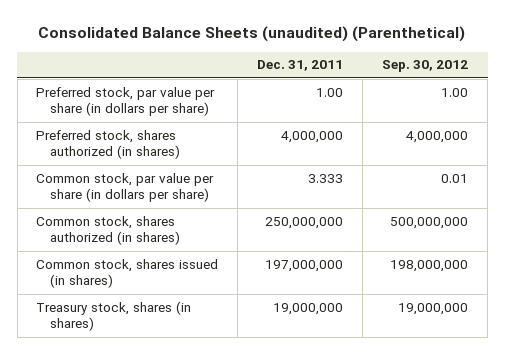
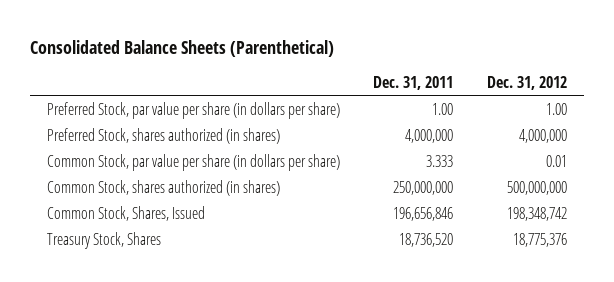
- Consolidated Balance Sheets (unaudited) (Parenthetical)
+ Consolidated Balance Sheets (Parenthetical)
- | Dec. 31, 2011 | Sep. 30, 2012
+ | Dec. 31, 2011 | Dec. 31, 2012
- Preferred stock, par value per share (in dollars per share) | 1.00 | 1.00
- Preferred stock, shares authorized (in shares) | 4,000,000 | 4,000,000
- Common stock, par value per share (in dollars per share) | 3.333 | 0.01
- Common stock, shares authorized (in shares) | 250,000,000 | 500,000,000
- Common stock, shares issued (in shares) | 197,000,000 | 198,000,000
- Treasury stock, shares (in shares) | 19,000,000 | 19,000,000
+ Preferred Stock, par value per share (in dollars per share) | 1.00 | 1.00
+ Preferred Stock, shares authorized (in shares) | 4,000,000 | 4,000,000
+ Common Stock, par value per share (in dollars per share) | 3.333 | 0.01
+ Common Stock, shares authorized (in shares) | 250,000,000 | 500,000,000
+ Common Stock, Shares, Issued | 196,656,846 | 198,348,742
+ Treasury Stock, Shares | 18,736,520 | 18,775,376

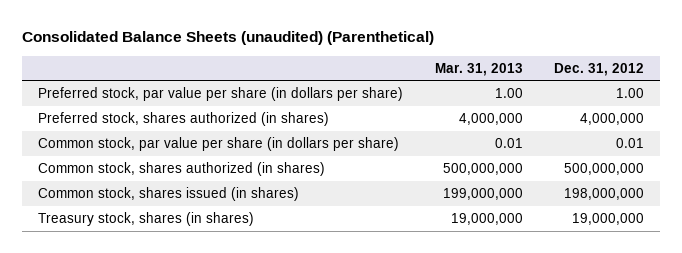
- Consolidated Balance Sheets (Parenthetical)
+ Consolidated Balance Sheets (unaudited) (Parenthetical)
- | Dec. 31, 2011 | Dec. 31, 2012
+ | Mar. 31, 2013 | Dec. 31, 2012
- Preferred Stock, par value per share (in dollars per share) | 1.00 | 1.00
- Preferred Stock, shares authorized (in shares) | 4,000,000 | 4,000,000
- Common Stock, par value per share (in dollars per share) | 3.333 | 0.01
- Common Stock, shares authorized (in shares) | 250,000,000 | 500,000,000
- Common Stock, Shares, Issued | 196,656,846 | 198,348,742
- Treasury Stock, Shares | 18,736,520 | 18,775,376
+ Preferred stock, par value per share (in dollars per share) | 1.00 | 1.00
+ Preferred stock, shares authorized (in shares) | 4,000,000 | 4,000,000
+ Common stock, par value per share (in dollars per share) | 0.01 | 0.01
+ Common stock, shares authorized (in shares) | 500,000,000 | 500,000,000
+ Common stock, shares issued (in shares) | 199,000,000 | 198,000,000
+ Treasury stock, shares (in shares) | 19,000,000 | 19,000,000

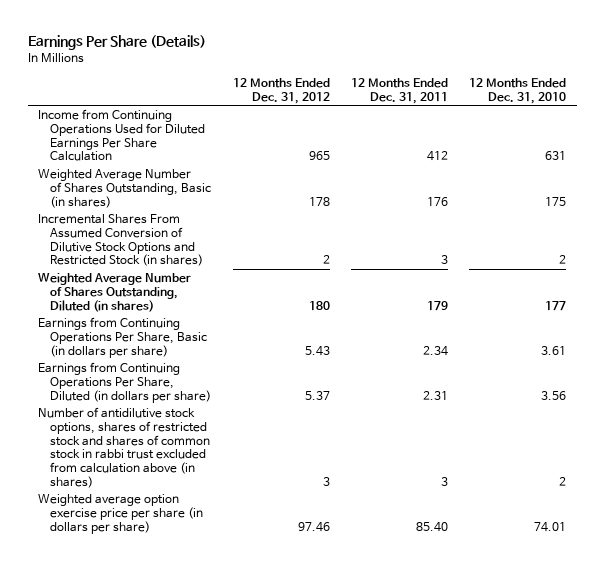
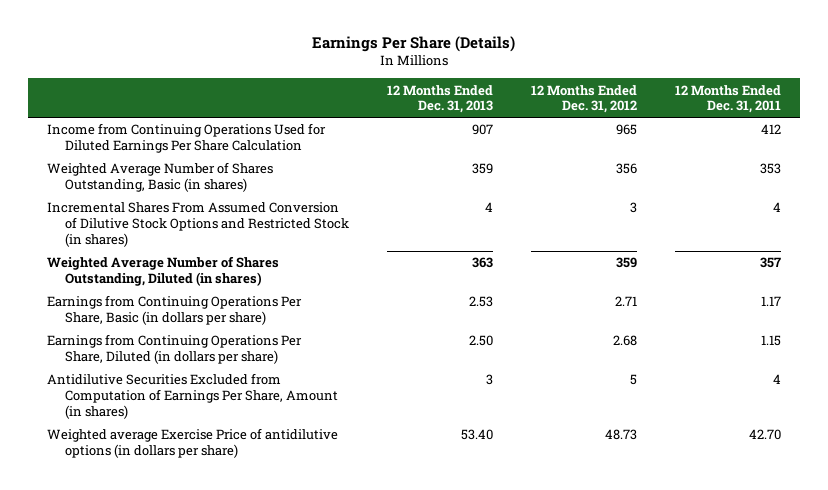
- | 12 Months Ended Dec. 31, 2012 | 12 Months Ended Dec. 31, 2011 | 12 Months Ended Dec. 31, 2010
+ | 12 Months Ended Dec. 31, 2013 | 12 Months Ended Dec. 31, 2012 | 12 Months Ended Dec. 31, 2011
- Weighted Average Number of Shares Outstanding, Basic (in shares) | 178 | 176 | 175
- Incremental Shares From Assumed Conversion of Dilutive Stock Options and Restricted Stock (in shares) | 2 | 3 | 2
- Weighted Average Number of Shares Outstanding, Diluted (in shares) | 180 | 179 | 177
- Earnings from Continuing Operations Per Share, Basic (in dollars per share) | 5.43 | 2.34 | 3.61
- Earnings from Continuing Operations Per Share, Diluted (in dollars per share) | 5.37 | 2.31 | 3.56
- Number of antidilutive stock options, shares of restricted stock and shares of common stock in rabbi trust excluded from calculation above (in shares) | 3 | 3 | 2
- Weighted average option exercise price per share (in dollars per share) | 97.46 | 85.40 | 74.01
+ Weighted Average Number of Shares Outstanding, Basic (in shares) | 359 | 356 | 353
+ Incremental Shares From Assumed Conversion of Dilutive Stock Options and Restricted Stock (in shares) | 4 | 3 | 4
+ Weighted Average Number of Shares Outstanding, Diluted (in shares) | 363 | 359 | 357
+ Earnings from Continuing Operations Per Share, Basic (in dollars per share) | 2.53 | 2.71 | 1.17
+ Earnings from Continuing Operations Per Share, Diluted (in dollars per share) | 2.50 | 2.68 | 1.15
+ Antidilutive Securities Excluded from Computation of Earnings Per Share, Amount (in shares) | 3 | 5 | 4
+ Weighted average Exercise Price of antidilutive options (in dollars per share) | 53.40 | 48.73 | 42.70

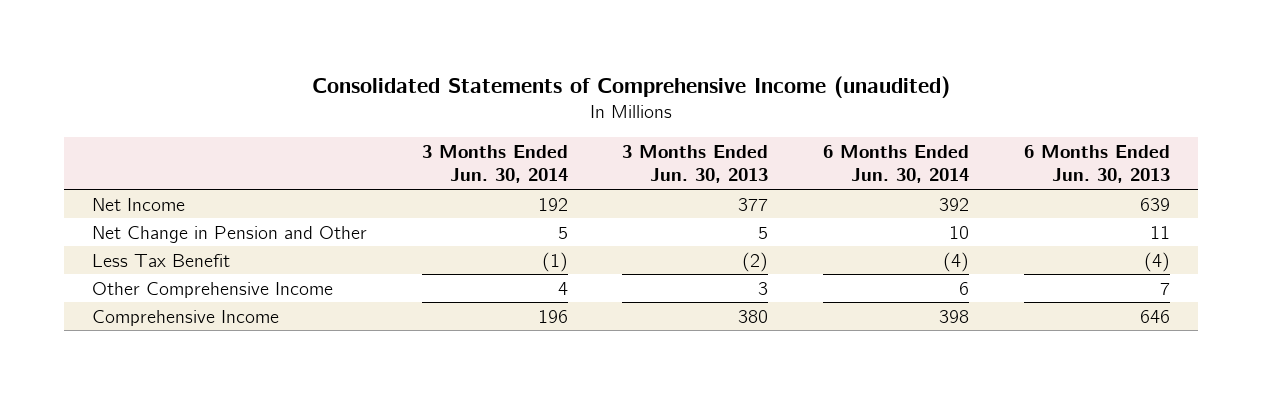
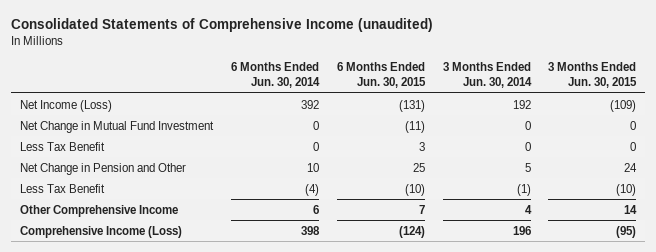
- | 3 Months Ended Jun. 30, 2014 | 3 Months Ended Jun. 30, 2013 | 6 Months Ended Jun. 30, 2014 | 6 Months Ended Jun. 30, 2013
+ | 6 Months Ended Jun. 30, 2014 | 6 Months Ended Jun. 30, 2015 | 3 Months Ended Jun. 30, 2014 | 3 Months Ended Jun. 30, 2015
- Net Income | 192 | 377 | 392 | 639
+ Net Income (Loss) | 392 | (131) | 192 | (109)
+ Net Change in Mutual Fund Investment | 0 | (11) | 0 | 0
+ Less Tax Benefit | 0 | 3 | 0 | 0
- Comprehensive Income | 196 | 380 | 398 | 646
+ Comprehensive Income (Loss) | 398 | (124) | 196 | (95)

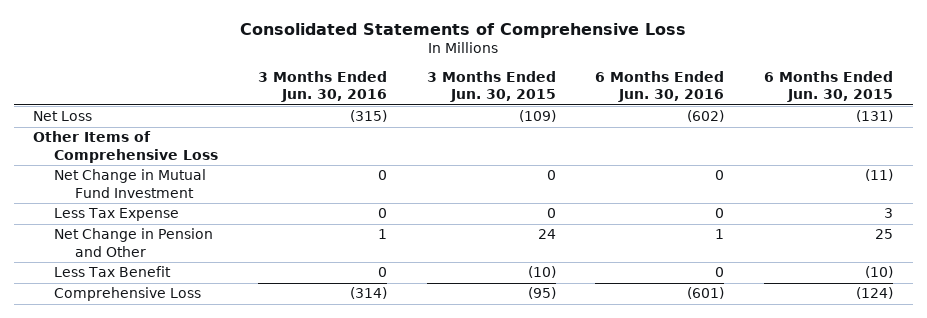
- Consolidated Statements of Comprehensive Income (unaudited)
+ Consolidated Statements of Comprehensive Loss
- | 6 Months Ended Jun. 30, 2014 | 6 Months Ended Jun. 30, 2015 | 3 Months Ended Jun. 30, 2014 | 3 Months Ended Jun. 30, 2015
+ | 3 Months Ended Jun. 30, 2016 | 3 Months Ended Jun. 30, 2015 | 6 Months Ended Jun. 30, 2016 | 6 Months Ended Jun. 30, 2015
- Net Income (Loss) | 392 | (131) | 192 | (109)
+ Net Loss | (315) | (109) | (602) | (131)
+ Other Items of Comprehensive Loss
- Less Tax Benefit | 0 | 3 | 0 | 0
+ Less Tax Expense | 0 | 0 | 0 | 3
- Other Comprehensive Income | 6 | 7 | 4 | 14
- Comprehensive Income (Loss) | 398 | (124) | 196 | (95)
+ Comprehensive Loss | (314) | (95) | (601) | (124)

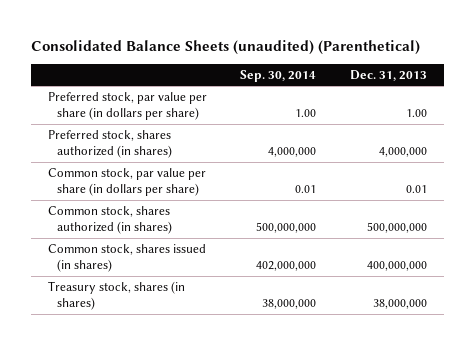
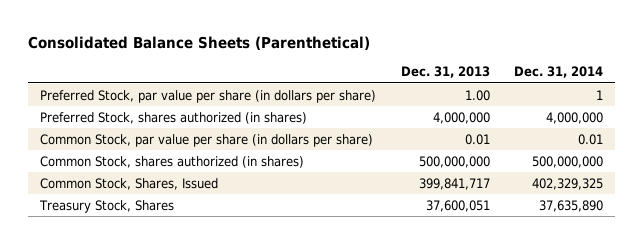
- Consolidated Balance Sheets (unaudited) (Parenthetical)
+ Consolidated Balance Sheets (Parenthetical)
- | Sep. 30, 2014 | Dec. 31, 2013
+ | Dec. 31, 2013 | Dec. 31, 2014
- Preferred stock, par value per share (in dollars per share) | 1.00 | 1.00
- Preferred stock, shares authorized (in shares) | 4,000,000 | 4,000,000
- Common stock, par value per share (in dollars per share) | 0.01 | 0.01
- Common stock, shares authorized (in shares) | 500,000,000 | 500,000,000
- Common stock, shares issued (in shares) | 402,000,000 | 400,000,000
- Treasury stock, shares (in shares) | 38,000,000 | 38,000,000
+ Preferred Stock, par value per share (in dollars per share) | 1.00 | 1
+ Preferred Stock, shares authorized (in shares) | 4,000,000 | 4,000,000
+ Common Stock, par value per share (in dollars per share) | 0.01 | 0.01
+ Common Stock, shares authorized (in shares) | 500,000,000 | 500,000,000
+ Common Stock, Shares, Issued | 399,841,717 | 402,329,325
+ Treasury Stock, Shares | 37,600,051 | 37,635,890

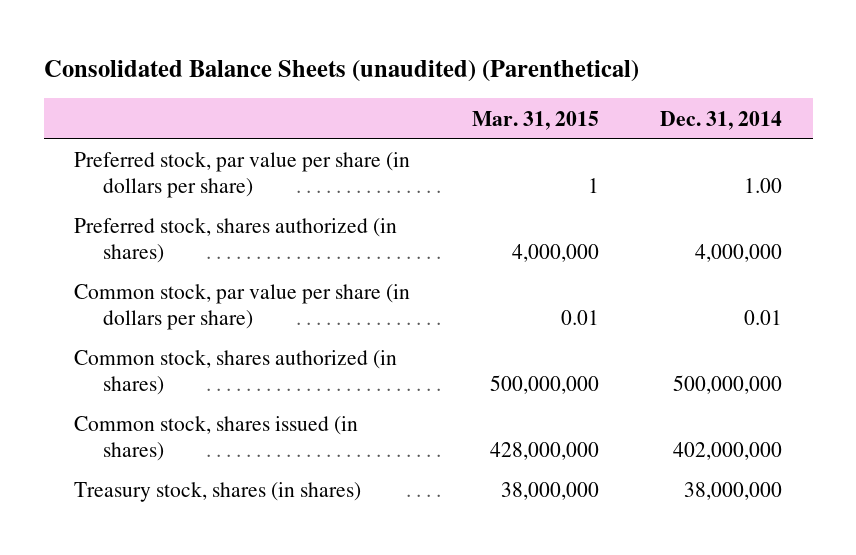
- Consolidated Balance Sheets (Parenthetical)
+ Consolidated Balance Sheets (unaudited) (Parenthetical)
- | Dec. 31, 2013 | Dec. 31, 2014
+ | Mar. 31, 2015 | Dec. 31, 2014
- Preferred Stock, par value per share (in dollars per share) | 1.00 | 1
- Preferred Stock, shares authorized (in shares) | 4,000,000 | 4,000,000
- Common Stock, par value per share (in dollars per share) | 0.01 | 0.01
- Common Stock, shares authorized (in shares) | 500,000,000 | 500,000,000
- Common Stock, Shares, Issued | 399,841,717 | 402,329,325
- Treasury Stock, Shares | 37,600,051 | 37,635,890
+ Preferred stock, par value per share (in dollars per share) | 1 | 1.00
+ Preferred stock, shares authorized (in shares) | 4,000,000 | 4,000,000
+ Common stock, par value per share (in dollars per share) | 0.01 | 0.01
+ Common stock, shares authorized (in shares) | 500,000,000 | 500,000,000
+ Common stock, shares issued (in shares) | 428,000,000 | 402,000,000
+ Treasury stock, shares (in shares) | 38,000,000 | 38,000,000

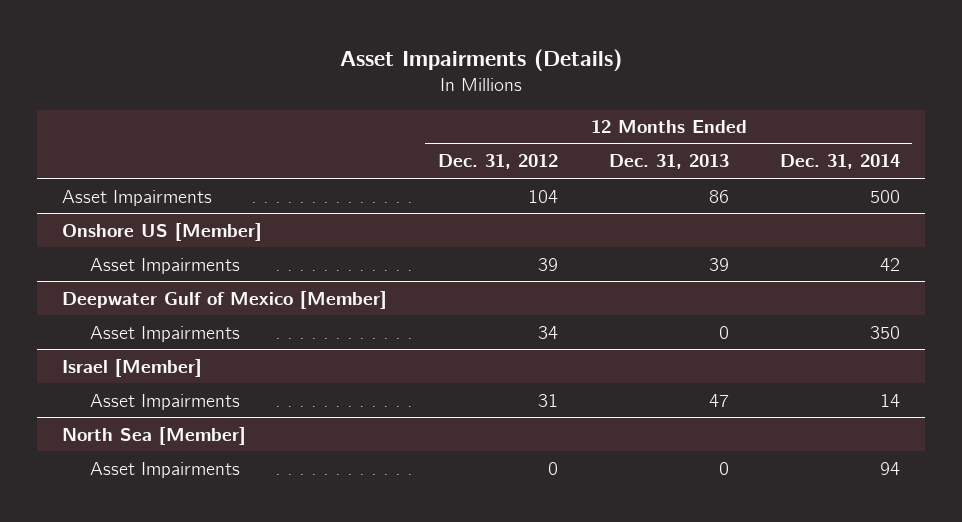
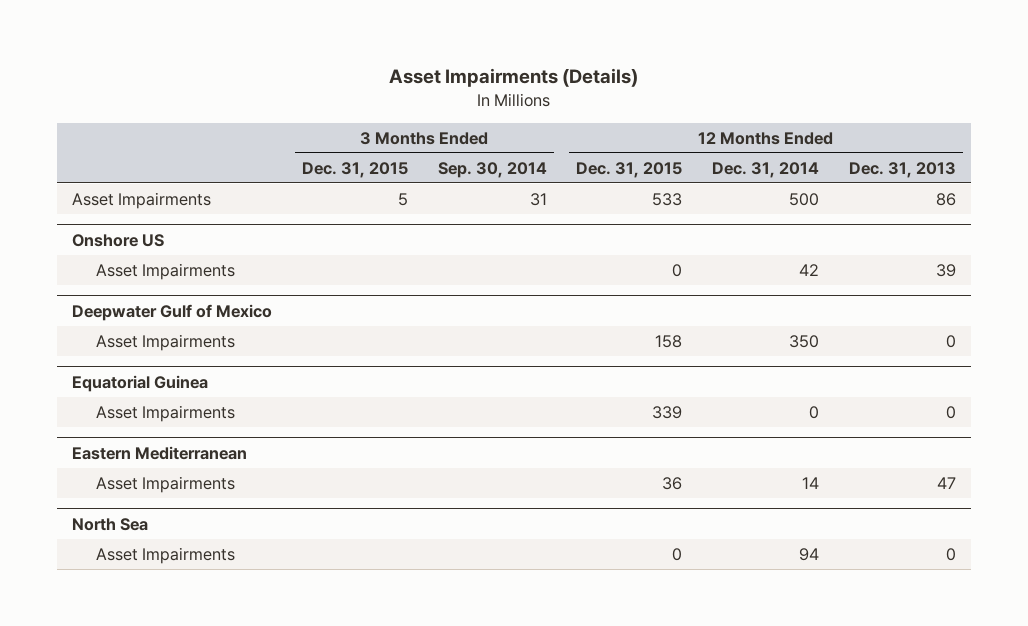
- | 12 Months Ended Dec. 31, 2012 | 12 Months Ended Dec. 31, 2013 | 12 Months Ended Dec. 31, 2014
+ | 3 Months Ended Dec. 31, 2015 | 3 Months Ended Sep. 30, 2014 | 12 Months Ended Dec. 31, 2015 | 12 Months Ended Dec. 31, 2014 | 12 Months Ended Dec. 31, 2013
- Onshore US [Member]
+ Onshore US
- Deepwater Gulf of Mexico [Member]
+ Deepwater Gulf of Mexico
- Israel [Member]
+ Equatorial Guinea
+ Asset Impairments | | | 339 | 0 | 0
+ Eastern Mediterranean
- North Sea [Member]
+ North Sea

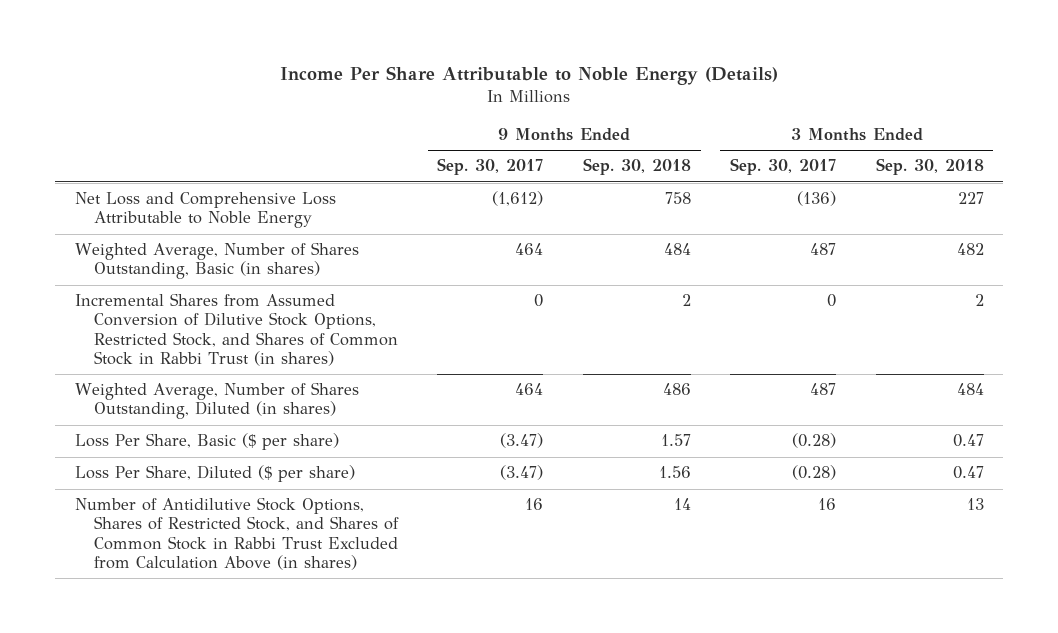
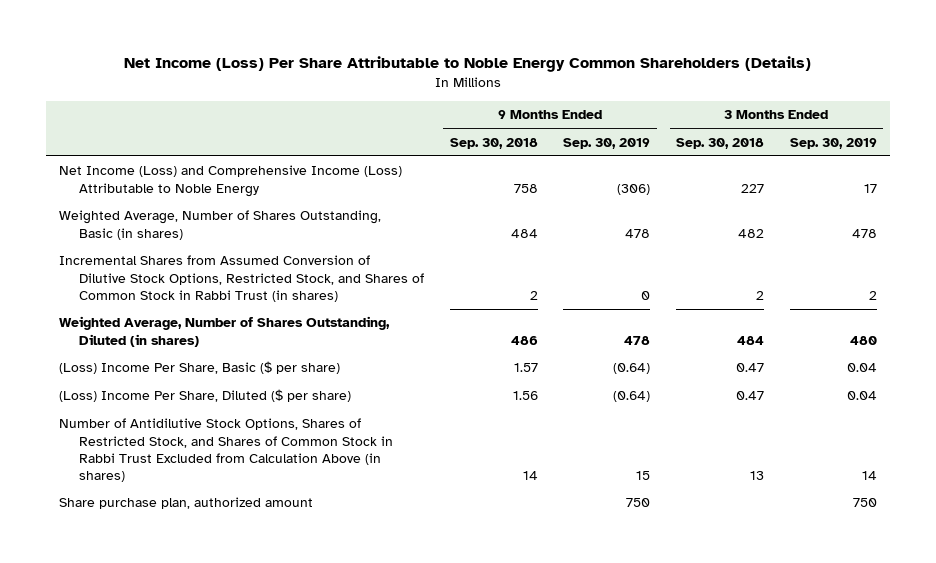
- Income Per Share Attributable to Noble Energy (Details)
+ Net Income (Loss) Per Share Attributable to Noble Energy Common Shareholders (Details)
- | 9 Months Ended Sep. 30, 2017 | 9 Months Ended Sep. 30, 2018 | 3 Months Ended Sep. 30, 2017 | 3 Months Ended Sep. 30, 2018
+ | 9 Months Ended Sep. 30, 2018 | 9 Months Ended Sep. 30, 2019 | 3 Months Ended Sep. 30, 2018 | 3 Months Ended Sep. 30, 2019
- Net Loss and Comprehensive Loss Attributable to Noble Energy | (1,612) | 758 | (136) | 227
+ Net Income (Loss) and Comprehensive Income (Loss) Attributable to Noble Energy | 758 | (306) | 227 | 17
- Loss Per Share, Basic ($ per share) | (3.47) | 1.57 | (0.28) | 0.47
- Loss Per Share, Diluted ($ per share) | (3.47) | 1.56 | (0.28) | 0.47
+ (Loss) Income Per Share, Basic ($ per share) | 1.57 | (0.64) | 0.47 | 0.04
+ (Loss) Income Per Share, Diluted ($ per share) | 1.56 | (0.64) | 0.47 | 0.04
+ Share purchase plan, authorized amount | | 750 | | 750

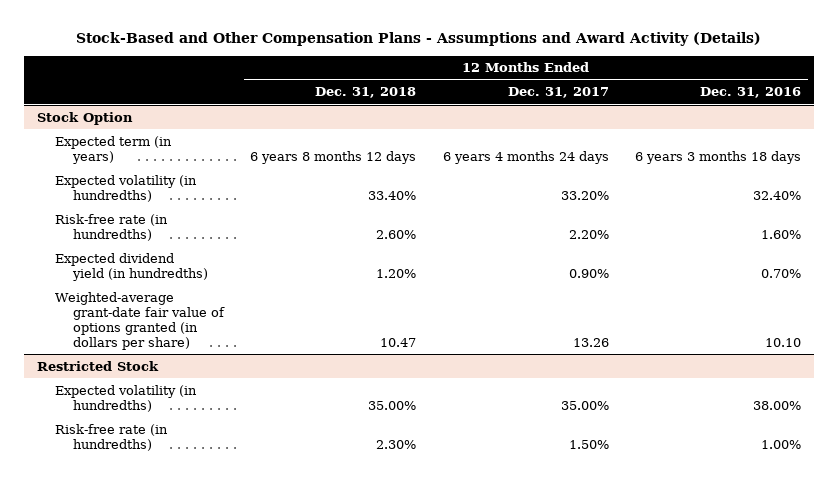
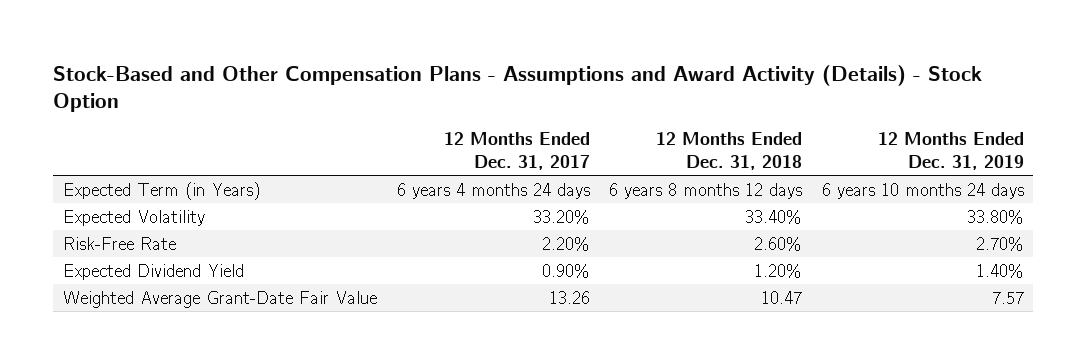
- Stock-Based and Other Compensation Plans - Assumptions and Award Activity (Details)
+ Stock-Based and Other Compensation Plans - Assumptions and Award Activity (Details) - Stock Option
- | 12 Months Ended Dec. 31, 2018 | 12 Months Ended Dec. 31, 2017 | 12 Months Ended Dec. 31, 2016
+ | 12 Months Ended Dec. 31, 2017 | 12 Months Ended Dec. 31, 2018 | 12 Months Ended Dec. 31, 2019
- Stock Option
- Expected term (in years) | 6 years 8 months 12 days | 6 years 4 months 24 days | 6 years 3 months 18 days
- Expected volatility (in hundredths) | 33.40% | 33.20% | 32.40%
- Risk-free rate (in hundredths) | 2.60% | 2.20% | 1.60%
- Expected dividend yield (in hundredths) | 1.20% | 0.90% | 0.70%
- Weighted-average grant-date fair value of options granted (in dollars per share) | 10.47 | 13.26 | 10.10
- Restricted Stock
- Expected volatility (in hundredths) | 35.00% | 35.00% | 38.00%
- Risk-free rate (in hundredths) | 2.30% | 1.50% | 1.00%
+ Expected Term (in Years) | 6 years 4 months 24 days | 6 years 8 months 12 days | 6 years 10 months 24 days
+ Expected Volatility | 33.20% | 33.40% | 33.80%
+ Risk-Free Rate | 2.20% | 2.60% | 2.70%
+ Expected Dividend Yield | 0.90% | 1.20% | 1.40%
+ Weighted Average Grant-Date Fair Value | 13.26 | 10.47 | 7.57

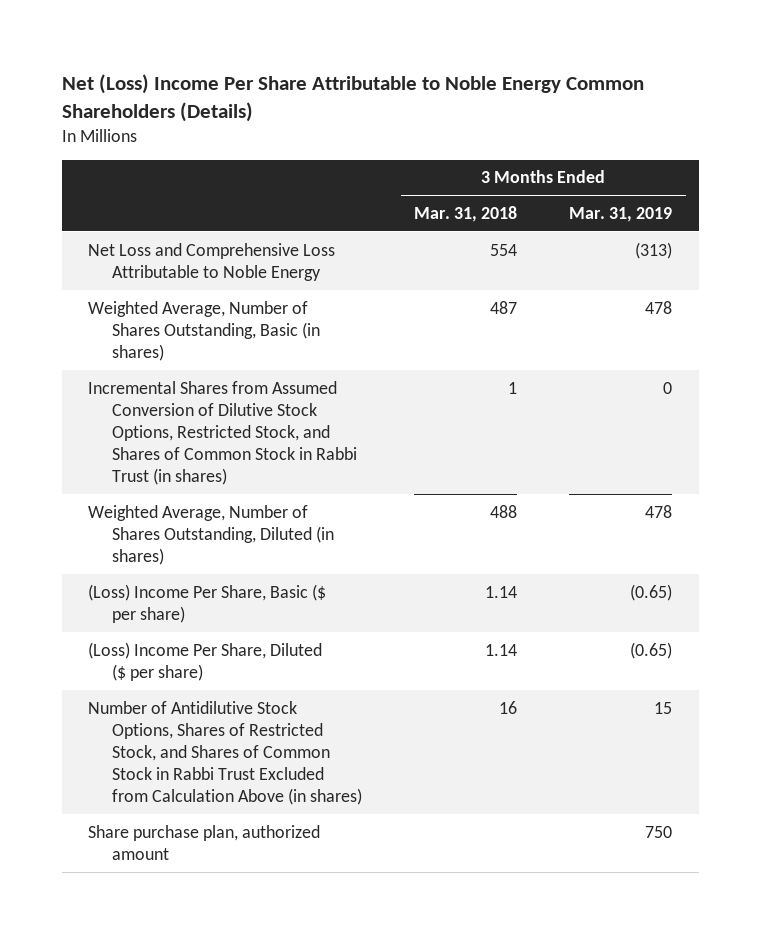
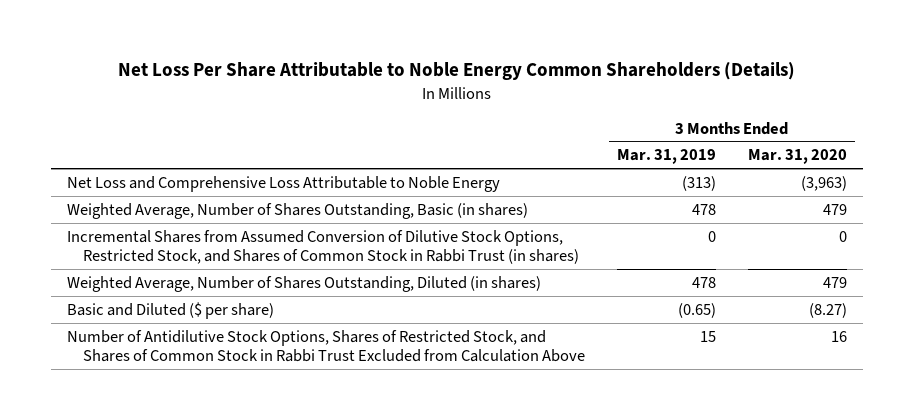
- Net (Loss) Income Per Share Attributable to Noble Energy Common Shareholders (Details)
+ Net Loss Per Share Attributable to Noble Energy Common Shareholders (Details)
- | 3 Months Ended Mar. 31, 2018 | 3 Months Ended Mar. 31, 2019
+ | 3 Months Ended Mar. 31, 2019 | 3 Months Ended Mar. 31, 2020
- (Loss) Income Per Share, Basic ($ per share) | 1.14 | (0.65)
- (Loss) Income Per Share, Diluted ($ per share) | 1.14 | (0.65)
- Number of Antidilutive Stock Options, Shares of Restricted Stock, and Shares of Common Stock in Rabbi Trust Excluded from Calculation Above (in shares) | 16 | 15
- Share purchase plan, authorized amount | | 750
+ Basic and Diluted ($ per share) | (0.65) | (8.27)
+ Number of Antidilutive Stock Options, Shares of Restricted Stock, and Shares of Common Stock in Rabbi Trust Excluded from Calculation Above | 15 | 16

